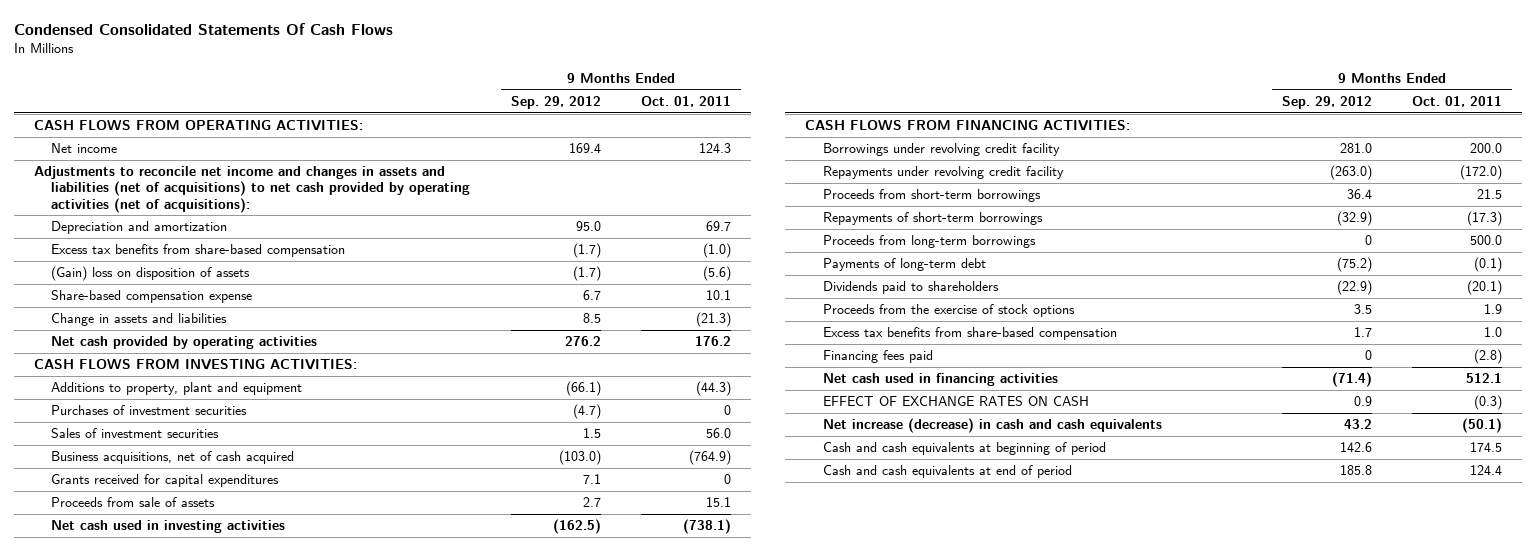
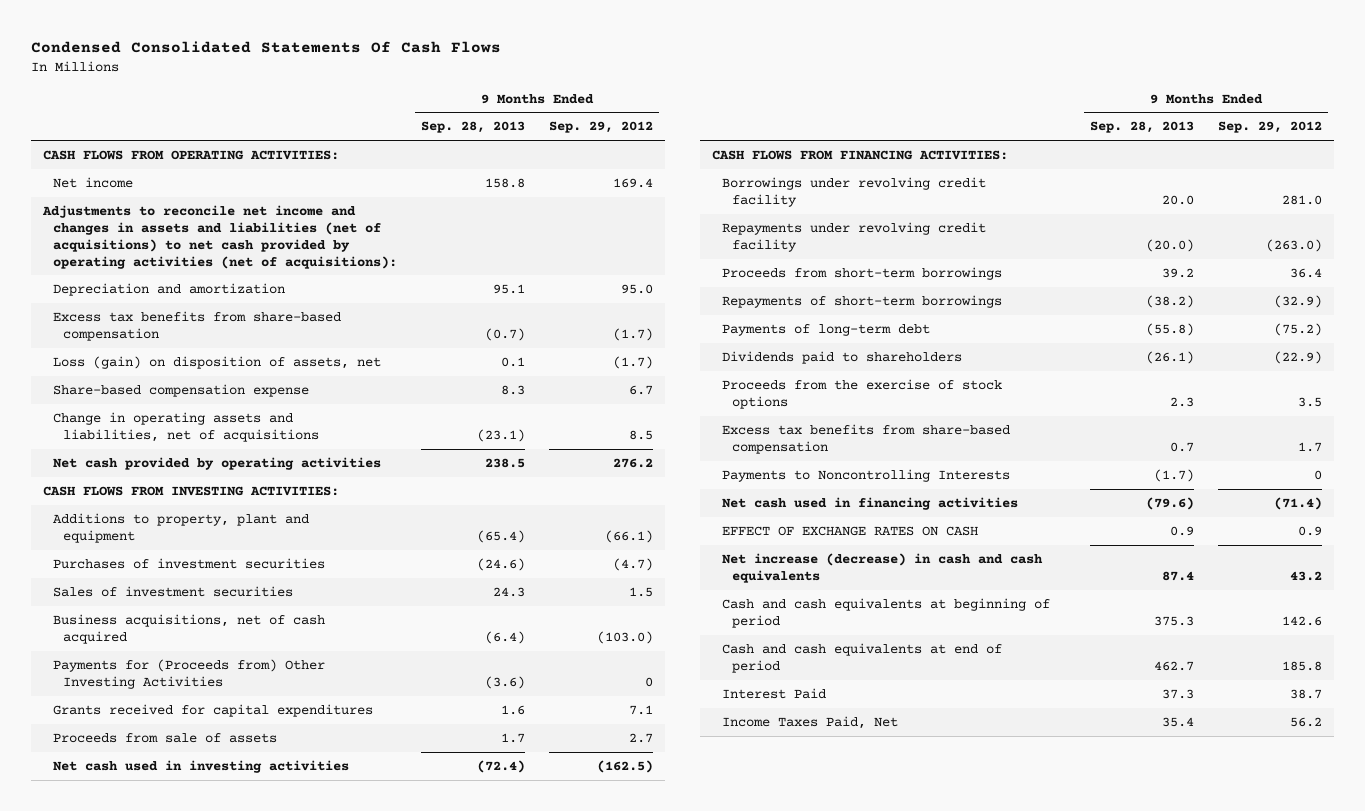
- | 9 Months Ended Sep. 29, 2012 | 9 Months Ended Oct. 01, 2011
+ | 9 Months Ended Sep. 28, 2013 | 9 Months Ended Sep. 29, 2012
- (Gain) loss on disposition of assets | (1.7) | (5.6)
+ Loss (gain) on disposition of assets, net | 0.1 | (1.7)
- Change in assets and liabilities | 8.5 | (21.3)
+ Change in operating assets and liabilities, net of acquisitions | (23.1) | 8.5
+ Payments for (Proceeds from) Other Investing Activities | (3.6) | 0
- Proceeds from long-term borrowings | 0 | 500.0
- Financing fees paid | 0 | (2.8)
+ Payments to Noncontrolling Interests | (1.7) | 0
+ Interest Paid | 37.3 | 38.7
+ Income Taxes Paid, Net | 35.4 | 56.2

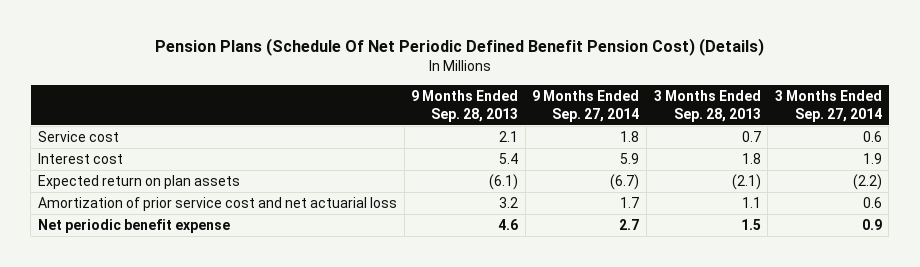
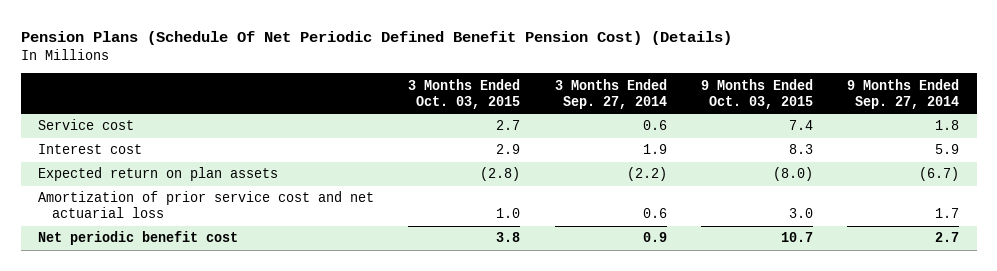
- | 9 Months Ended Sep. 28, 2013 | 9 Months Ended Sep. 27, 2014 | 3 Months Ended Sep. 28, 2013 | 3 Months Ended Sep. 27, 2014
+ | 3 Months Ended Oct. 03, 2015 | 3 Months Ended Sep. 27, 2014 | 9 Months Ended Oct. 03, 2015 | 9 Months Ended Sep. 27, 2014
- Net periodic benefit expense | 4.6 | 2.7 | 1.5 | 0.9
+ Net periodic benefit cost | 3.8 | 0.9 | 10.7 | 2.7

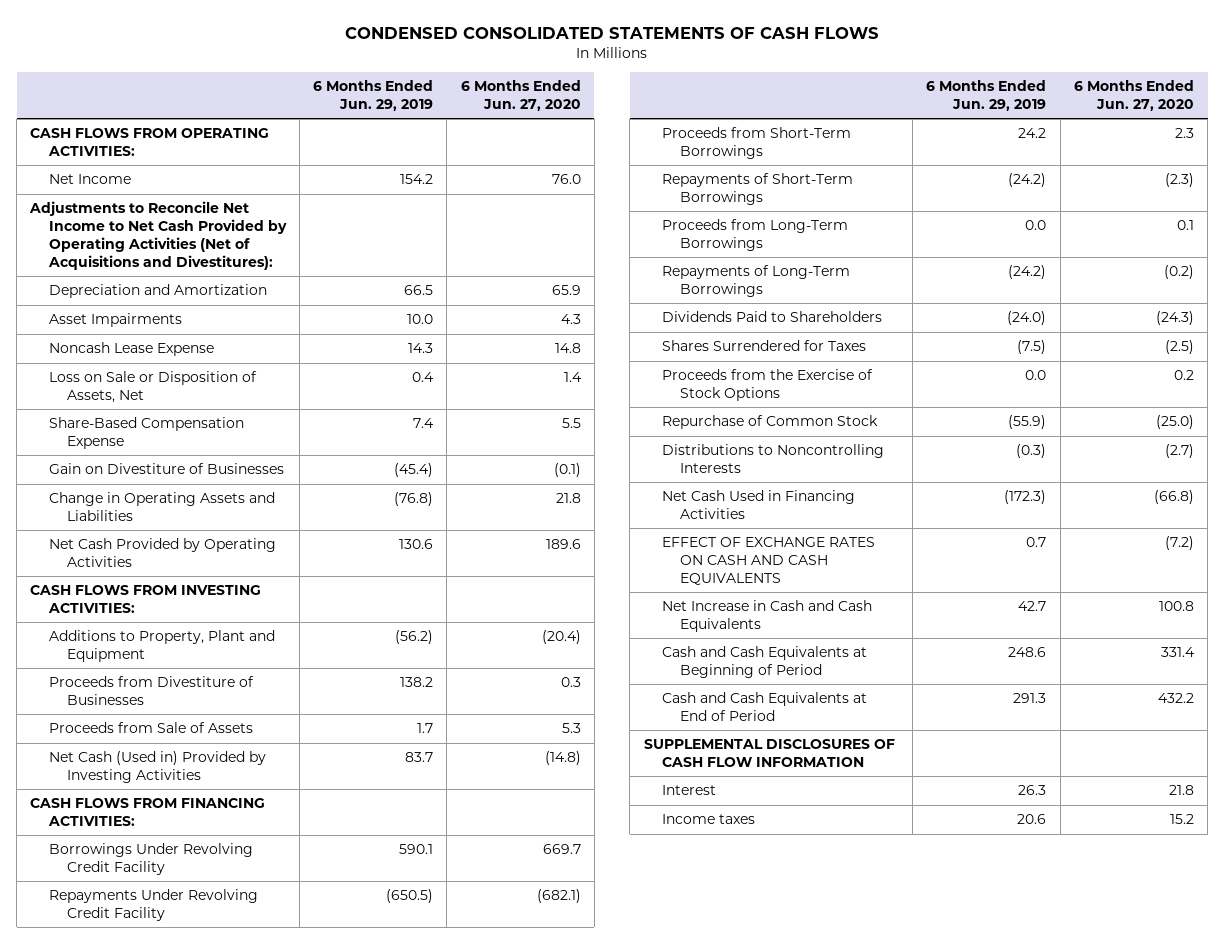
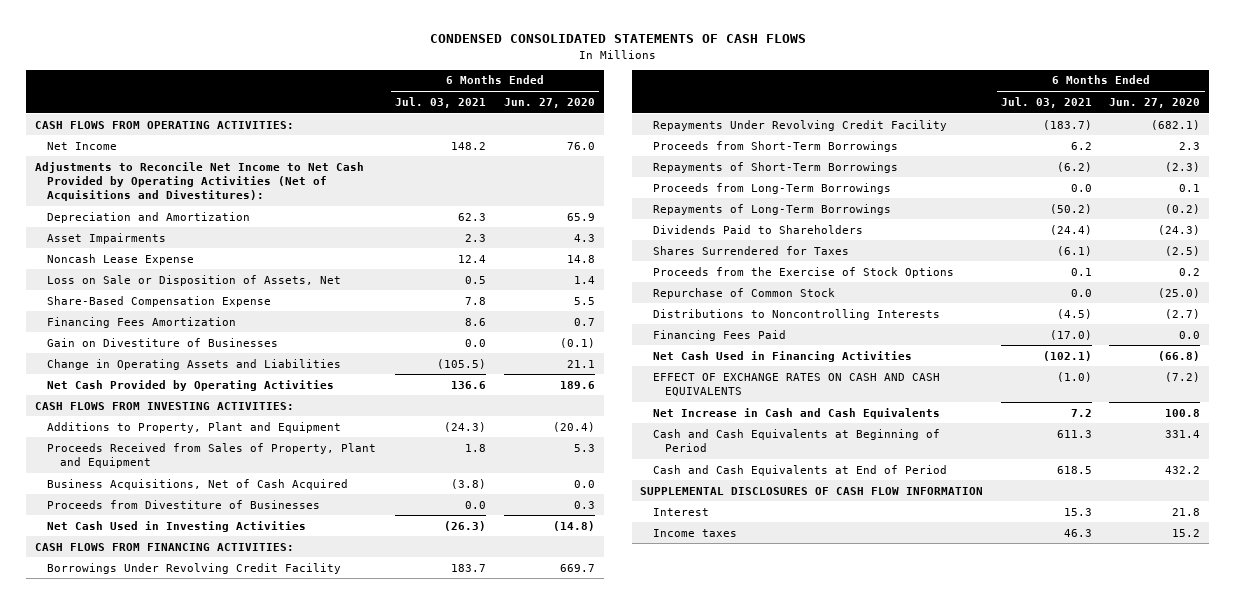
- | 6 Months Ended Jun. 29, 2019 | 6 Months Ended Jun. 27, 2020
+ | 6 Months Ended Jul. 03, 2021 | 6 Months Ended Jun. 27, 2020
+ Financing Fees Amortization | 8.6 | 0.7
- Change in Operating Assets and Liabilities | (76.8) | 21.8
+ Change in Operating Assets and Liabilities | (105.5) | 21.1
+ Proceeds Received from Sales of Property, Plant and Equipment | 1.8 | 5.3
+ Business Acquisitions, Net of Cash Acquired | (3.8) | 0.0
- Proceeds from Sale of Assets | 1.7 | 5.3
- Net Cash (Used in) Provided by Investing Activities | 83.7 | (14.8)
+ Net Cash Used in Investing Activities | (26.3) | (14.8)
+ Financing Fees Paid | (17.0) | 0.0

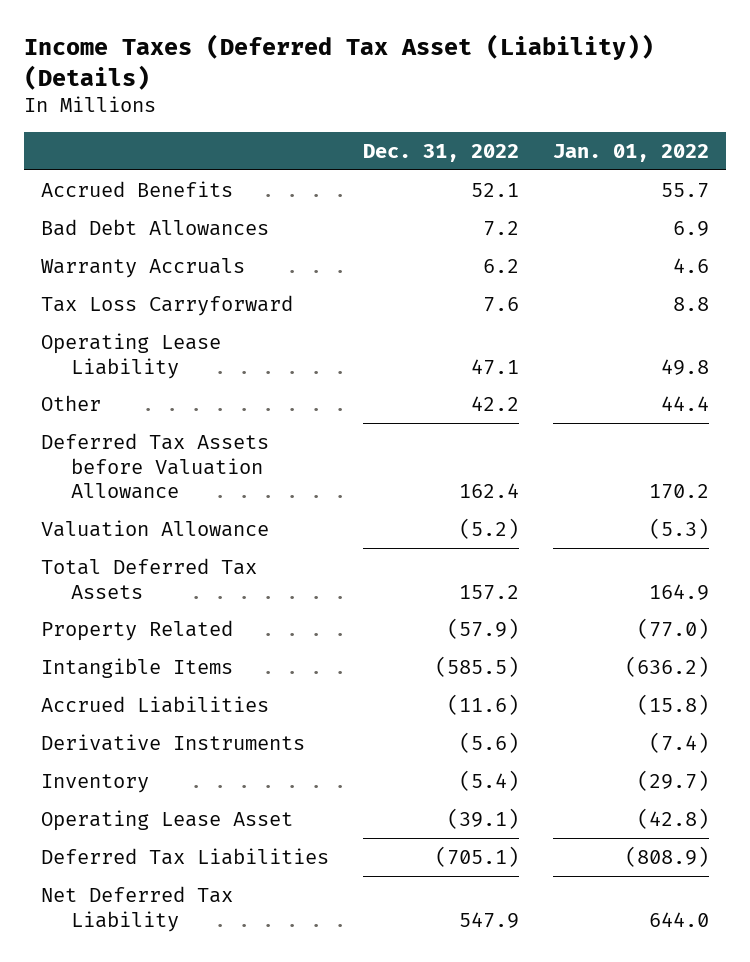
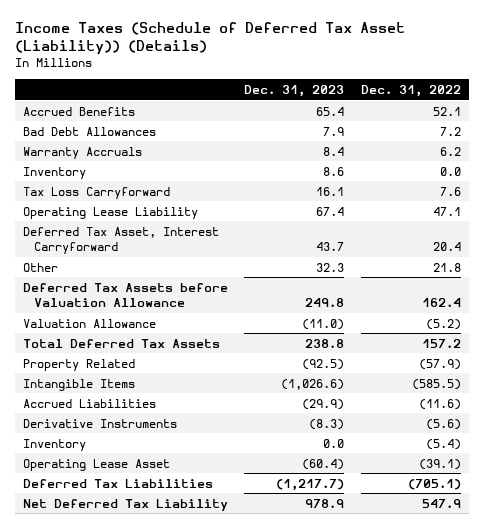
- Income Taxes (Deferred Tax Asset (Liability)) (Details)
+ Income Taxes (Schedule of Deferred Tax Asset (Liability)) (Details)
- | Dec. 31, 2022 | Jan. 01, 2022
+ | Dec. 31, 2023 | Dec. 31, 2022
+ Inventory | 8.6 | 0.0
- Other | 42.2 | 44.4
+ Deferred Tax Asset, Interest Carryforward | 43.7 | 20.4
+ Other | 32.3 | 21.8

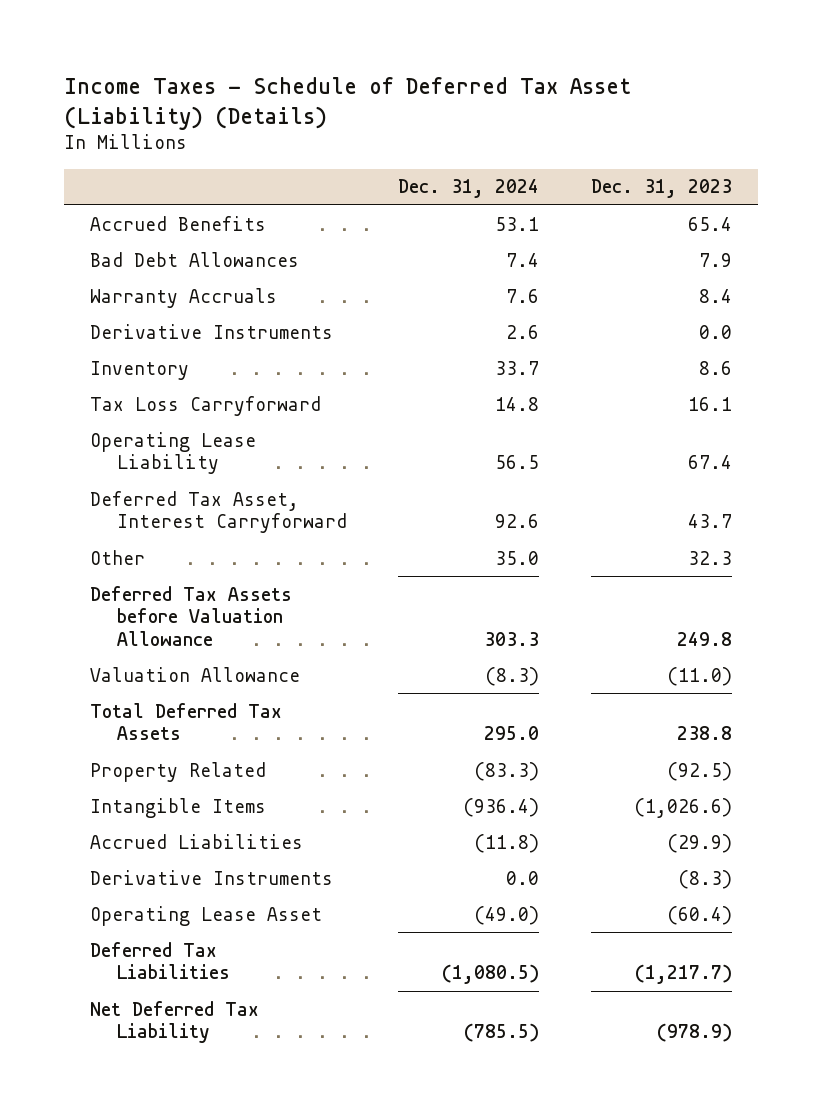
- Income Taxes (Schedule of Deferred Tax Asset (Liability)) (Details)
+ Income Taxes - Schedule of Deferred Tax Asset (Liability) (Details)
- | Dec. 31, 2023 | Dec. 31, 2022
+ | Dec. 31, 2024 | Dec. 31, 2023
+ Derivative Instruments | 2.6 | 0.0
- Inventory | 0.0 | (5.4)
- Net Deferred Tax Liability | 978.9 | 547.9
+ Net Deferred Tax Liability | (785.5) | (978.9)

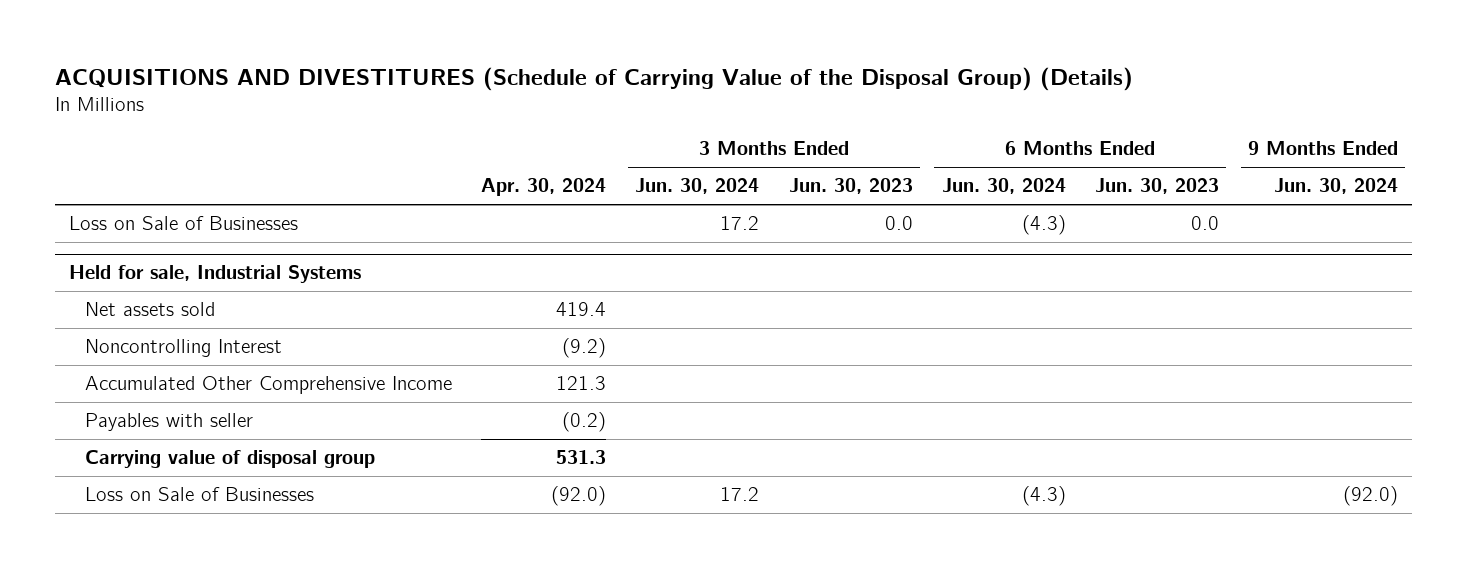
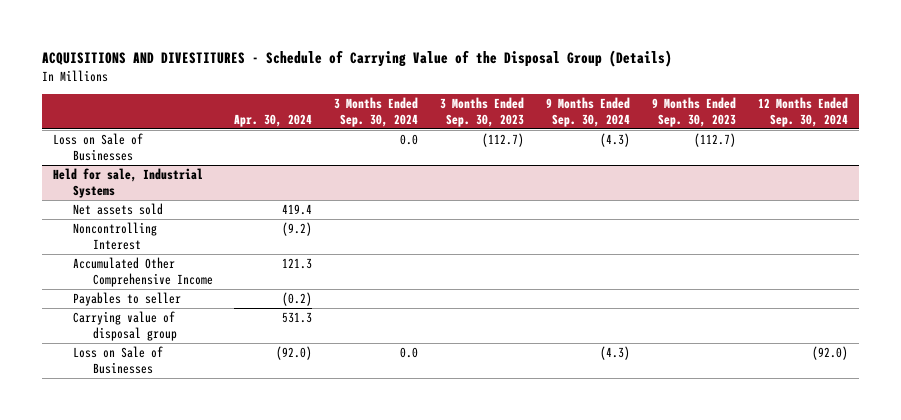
- ACQUISITIONS AND DIVESTITURES (Schedule of Carrying Value of the Disposal Group) (Details)
+ ACQUISITIONS AND DIVESTITURES - Schedule of Carrying Value of the Disposal Group (Details)
- | Apr. 30, 2024 | 3 Months Ended Jun. 30, 2024 | 3 Months Ended Jun. 30, 2023 | 6 Months Ended Jun. 30, 2024 | 6 Months Ended Jun. 30, 2023 | 9 Months Ended Jun. 30, 2024
+ | Apr. 30, 2024 | 3 Months Ended Sep. 30, 2024 | 3 Months Ended Sep. 30, 2023 | 9 Months Ended Sep. 30, 2024 | 9 Months Ended Sep. 30, 2023 | 12 Months Ended Sep. 30, 2024
@ Held for sale, Industrial Systems
- Payables with seller | (0.2) | | | | |
+ Payables to seller | (0.2) | | | | |

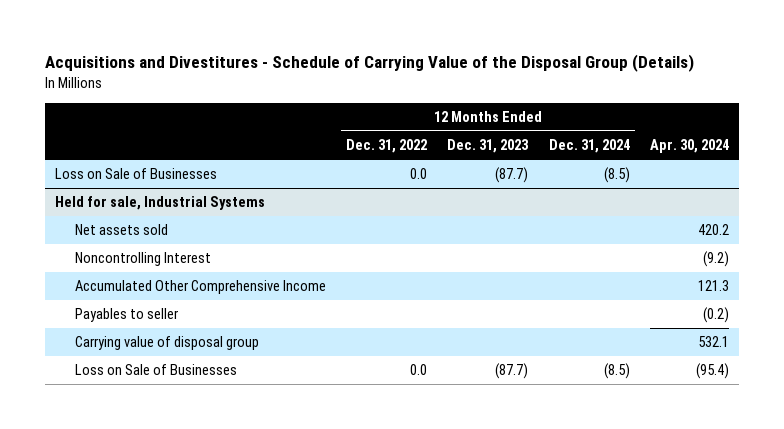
- ACQUISITIONS AND DIVESTITURES - Schedule of Carrying Value of the Disposal Group (Details)
+ Acquisitions and Divestitures - Schedule of Carrying Value of the Disposal Group (Details)
- | Apr. 30, 2024 | 3 Months Ended Sep. 30, 2024 | 3 Months Ended Sep. 30, 2023 | 9 Months Ended Sep. 30, 2024 | 9 Months Ended Sep. 30, 2023 | 12 Months Ended Sep. 30, 2024
+ | 12 Months Ended Dec. 31, 2022 | 12 Months Ended Dec. 31, 2023 | 12 Months Ended Dec. 31, 2024 | Apr. 30, 2024
@ Held for sale, Industrial Systems
- Net assets sold | 419.4 | | | | |
+ Net assets sold | | | | 420.2
- Carrying value of disposal group | 531.3 | | | | |
- Loss on Sale of Businesses | (92.0) | 0.0 | | (4.3) | | (92.0)
+ Carrying value of disposal group | | | | 532.1
+ Loss on Sale of Businesses | 0.0 | (87.7) | (8.5) | (95.4)

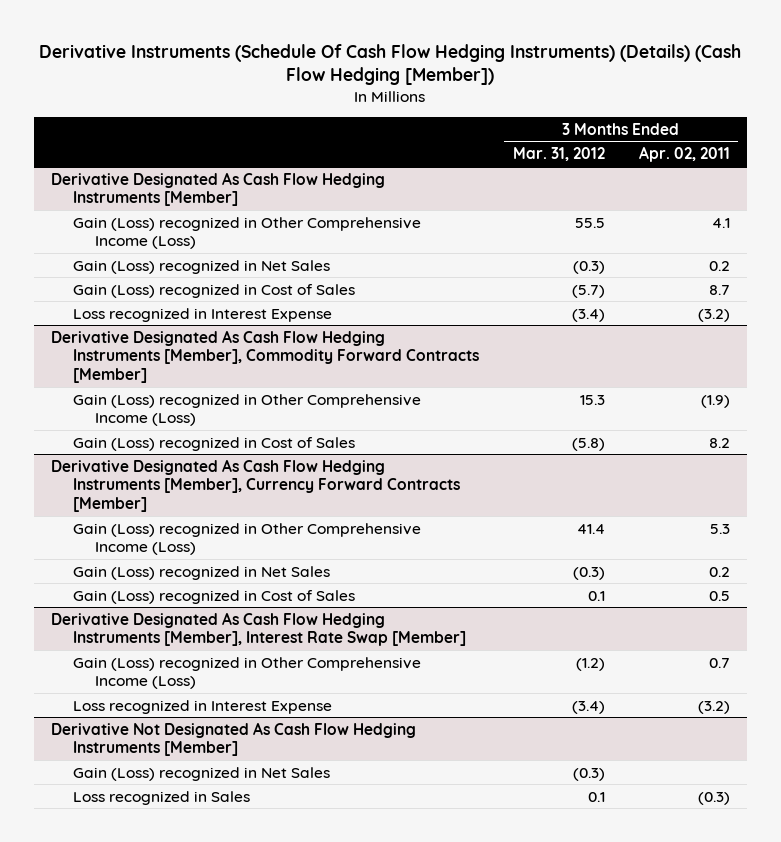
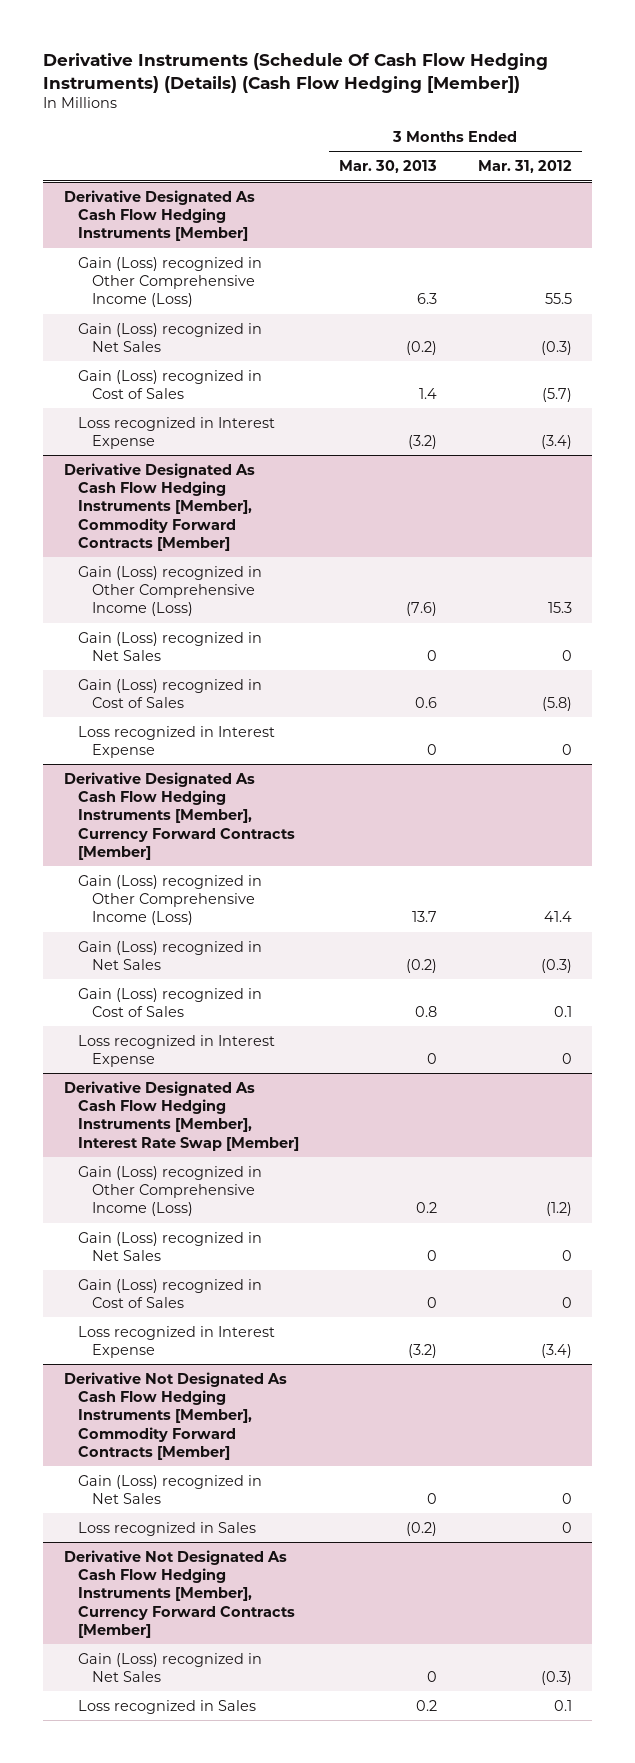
- | 3 Months Ended Mar. 31, 2012 | 3 Months Ended Apr. 02, 2011
+ | 3 Months Ended Mar. 30, 2013 | 3 Months Ended Mar. 31, 2012
@ Derivative Designated As Cash Flow Hedging Instruments [Member], Commodity Forward Contracts [Member]
+ Gain (Loss) recognized in Net Sales | 0 | 0
+ Loss recognized in Interest Expense | 0 | 0
@ Derivative Designated As Cash Flow Hedging Instruments [Member], Currency Forward Contracts [Member]
+ Loss recognized in Interest Expense | 0 | 0
@ Derivative Designated As Cash Flow Hedging Instruments [Member], Interest Rate Swap [Member]
+ Gain (Loss) recognized in Net Sales | 0 | 0
+ Gain (Loss) recognized in Cost of Sales | 0 | 0
- Derivative Not Designated As Cash Flow Hedging Instruments [Member]
+ Derivative Not Designated As Cash Flow Hedging Instruments [Member], Commodity Forward Contracts [Member]
+ Gain (Loss) recognized in Net Sales | 0 | 0
+ Loss recognized in Sales | (0.2) | 0
+ Derivative Not Designated As Cash Flow Hedging Instruments [Member], Currency Forward Contracts [Member]

